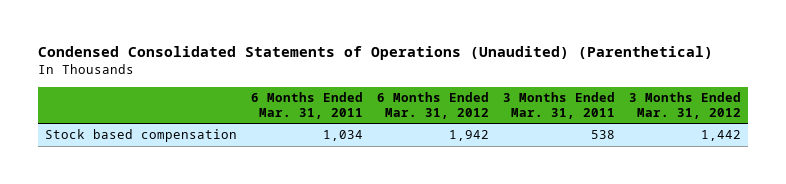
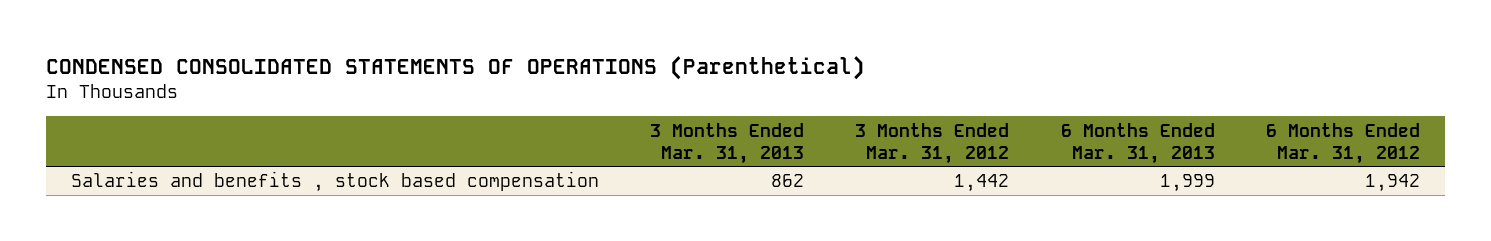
- Condensed Consolidated Statements of Operations (Unaudited) (Parenthetical)
+ CONDENSED CONSOLIDATED STATEMENTS OF OPERATIONS (Parenthetical)
- | 6 Months Ended Mar. 31, 2011 | 6 Months Ended Mar. 31, 2012 | 3 Months Ended Mar. 31, 2011 | 3 Months Ended Mar. 31, 2012
+ | 3 Months Ended Mar. 31, 2013 | 3 Months Ended Mar. 31, 2012 | 6 Months Ended Mar. 31, 2013 | 6 Months Ended Mar. 31, 2012
- Stock based compensation | 1,034 | 1,942 | 538 | 1,442
+ Salaries and benefits , stock based compensation | 862 | 1,442 | 1,999 | 1,942

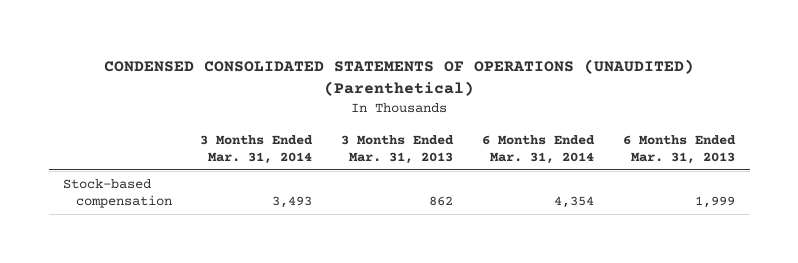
- CONDENSED CONSOLIDATED STATEMENTS OF OPERATIONS (Parenthetical)
+ CONDENSED CONSOLIDATED STATEMENTS OF OPERATIONS (UNAUDITED) (Parenthetical)
- | 3 Months Ended Mar. 31, 2013 | 3 Months Ended Mar. 31, 2012 | 6 Months Ended Mar. 31, 2013 | 6 Months Ended Mar. 31, 2012
+ | 3 Months Ended Mar. 31, 2014 | 3 Months Ended Mar. 31, 2013 | 6 Months Ended Mar. 31, 2014 | 6 Months Ended Mar. 31, 2013
- Salaries and benefits , stock based compensation | 862 | 1,442 | 1,999 | 1,942
+ Stock-based compensation | 3,493 | 862 | 4,354 | 1,999

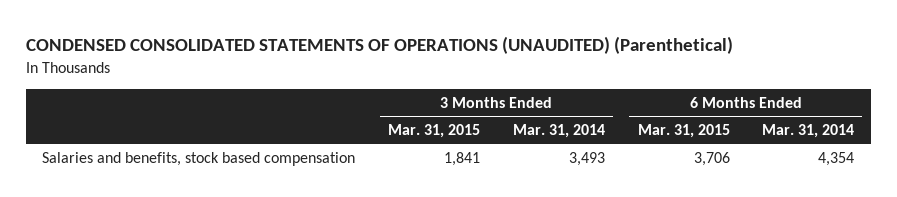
- | 3 Months Ended Mar. 31, 2014 | 3 Months Ended Mar. 31, 2013 | 6 Months Ended Mar. 31, 2014 | 6 Months Ended Mar. 31, 2013
+ | 3 Months Ended Mar. 31, 2015 | 3 Months Ended Mar. 31, 2014 | 6 Months Ended Mar. 31, 2015 | 6 Months Ended Mar. 31, 2014
- Stock-based compensation | 3,493 | 862 | 4,354 | 1,999
+ Salaries and benefits, stock based compensation | 1,841 | 3,493 | 3,706 | 4,354

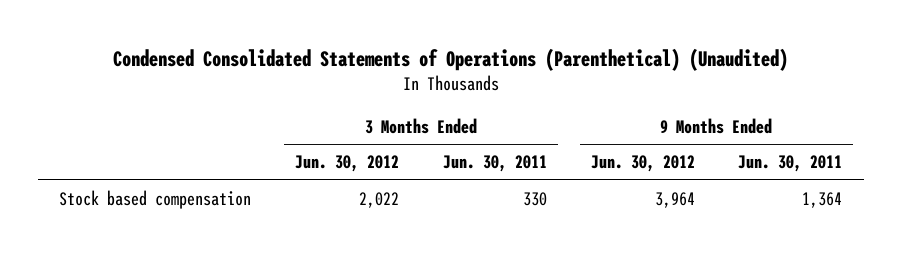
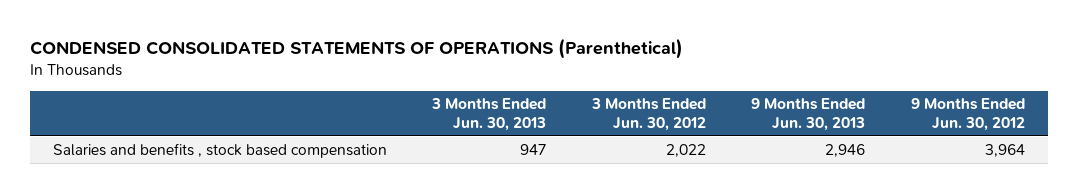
- Condensed Consolidated Statements of Operations (Parenthetical) (Unaudited)
+ CONDENSED CONSOLIDATED STATEMENTS OF OPERATIONS (Parenthetical)
- | 3 Months Ended Jun. 30, 2012 | 3 Months Ended Jun. 30, 2011 | 9 Months Ended Jun. 30, 2012 | 9 Months Ended Jun. 30, 2011
+ | 3 Months Ended Jun. 30, 2013 | 3 Months Ended Jun. 30, 2012 | 9 Months Ended Jun. 30, 2013 | 9 Months Ended Jun. 30, 2012
- Stock based compensation | 2,022 | 330 | 3,964 | 1,364
+ Salaries and benefits , stock based compensation | 947 | 2,022 | 2,946 | 3,964

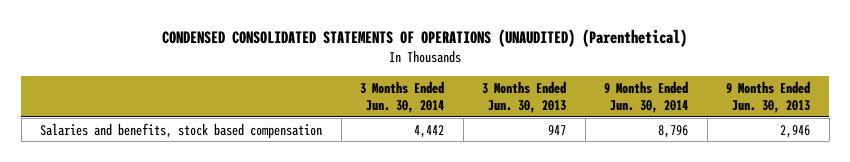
- CONDENSED CONSOLIDATED STATEMENTS OF OPERATIONS (Parenthetical)
+ CONDENSED CONSOLIDATED STATEMENTS OF OPERATIONS (UNAUDITED) (Parenthetical)
- | 3 Months Ended Jun. 30, 2013 | 3 Months Ended Jun. 30, 2012 | 9 Months Ended Jun. 30, 2013 | 9 Months Ended Jun. 30, 2012
+ | 3 Months Ended Jun. 30, 2014 | 3 Months Ended Jun. 30, 2013 | 9 Months Ended Jun. 30, 2014 | 9 Months Ended Jun. 30, 2013
- Salaries and benefits , stock based compensation | 947 | 2,022 | 2,946 | 3,964
+ Salaries and benefits, stock based compensation | 4,442 | 947 | 8,796 | 2,946

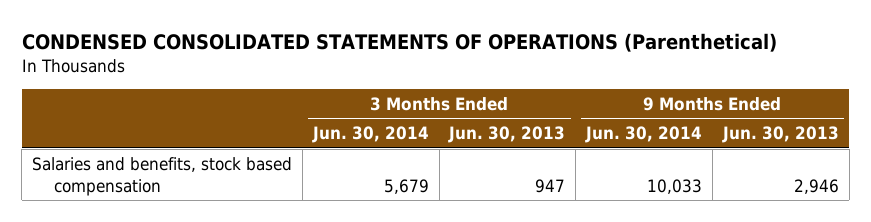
- CONDENSED CONSOLIDATED STATEMENTS OF OPERATIONS (UNAUDITED) (Parenthetical)
+ CONDENSED CONSOLIDATED STATEMENTS OF OPERATIONS (Parenthetical)
- Salaries and benefits, stock based compensation | 4,442 | 947 | 8,796 | 2,946
+ Salaries and benefits, stock based compensation | 5,679 | 947 | 10,033 | 2,946

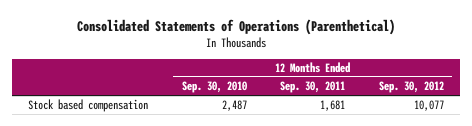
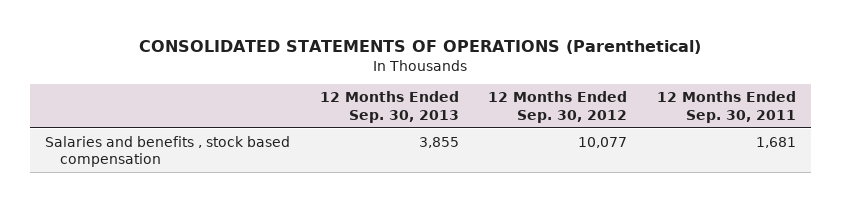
- Consolidated Statements of Operations (Parenthetical)
+ CONSOLIDATED STATEMENTS OF OPERATIONS (Parenthetical)
- | 12 Months Ended Sep. 30, 2010 | 12 Months Ended Sep. 30, 2011 | 12 Months Ended Sep. 30, 2012
+ | 12 Months Ended Sep. 30, 2013 | 12 Months Ended Sep. 30, 2012 | 12 Months Ended Sep. 30, 2011
- Stock based compensation | 2,487 | 1,681 | 10,077
+ Salaries and benefits , stock based compensation | 3,855 | 10,077 | 1,681

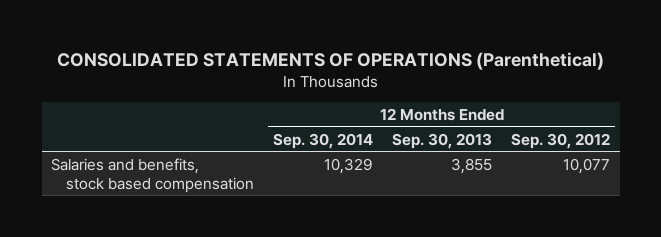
- | 12 Months Ended Sep. 30, 2013 | 12 Months Ended Sep. 30, 2012 | 12 Months Ended Sep. 30, 2011
+ | 12 Months Ended Sep. 30, 2014 | 12 Months Ended Sep. 30, 2013 | 12 Months Ended Sep. 30, 2012
- Salaries and benefits , stock based compensation | 3,855 | 10,077 | 1,681
+ Salaries and benefits, stock based compensation | 10,329 | 3,855 | 10,077

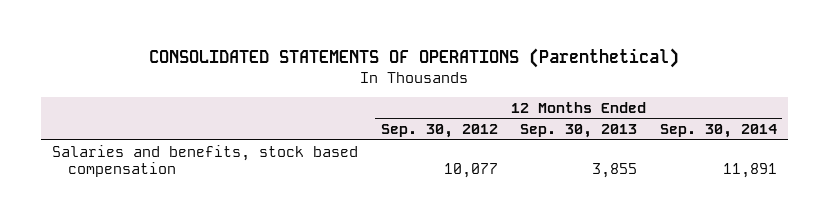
- | 12 Months Ended Sep. 30, 2014 | 12 Months Ended Sep. 30, 2013 | 12 Months Ended Sep. 30, 2012
+ | 12 Months Ended Sep. 30, 2012 | 12 Months Ended Sep. 30, 2013 | 12 Months Ended Sep. 30, 2014
- Salaries and benefits, stock based compensation | 10,329 | 3,855 | 10,077
+ Salaries and benefits, stock based compensation | 10,077 | 3,855 | 11,891

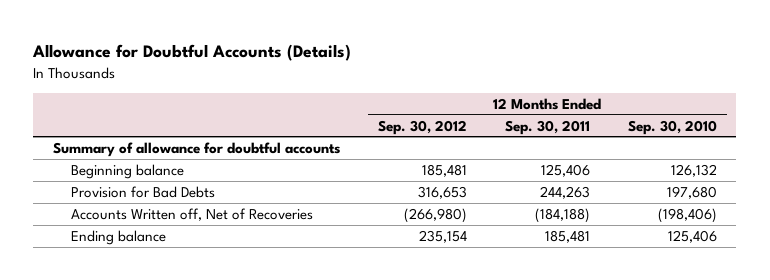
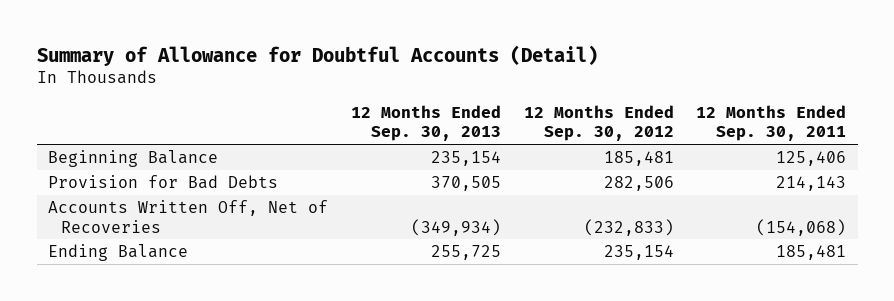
- Allowance for Doubtful Accounts (Details)
+ Summary of Allowance for Doubtful Accounts (Detail)
- | 12 Months Ended Sep. 30, 2012 | 12 Months Ended Sep. 30, 2011 | 12 Months Ended Sep. 30, 2010
+ | 12 Months Ended Sep. 30, 2013 | 12 Months Ended Sep. 30, 2012 | 12 Months Ended Sep. 30, 2011
- Summary of allowance for doubtful accounts
- Beginning balance | 185,481 | 125,406 | 126,132
- Provision for Bad Debts | 316,653 | 244,263 | 197,680
- Accounts Written off, Net of Recoveries | (266,980) | (184,188) | (198,406)
- Ending balance | 235,154 | 185,481 | 125,406
+ Beginning Balance | 235,154 | 185,481 | 125,406
+ Provision for Bad Debts | 370,505 | 282,506 | 214,143
+ Accounts Written Off, Net of Recoveries | (349,934) | (232,833) | (154,068)
+ Ending Balance | 255,725 | 235,154 | 185,481

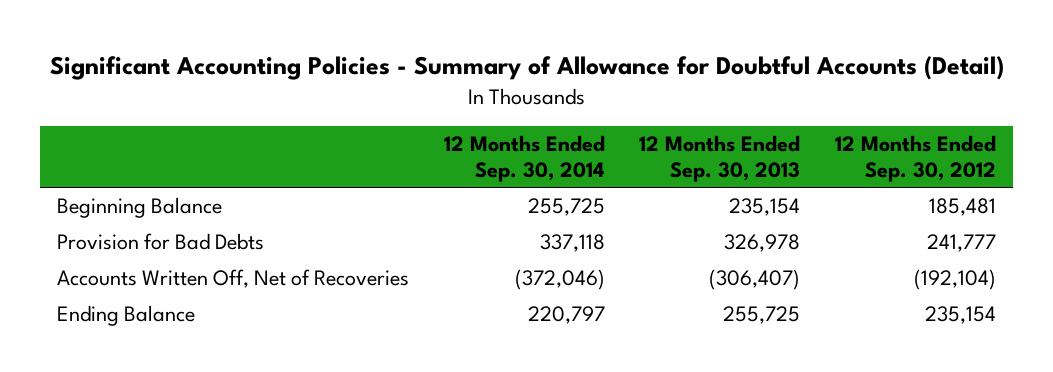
- Summary of Allowance for Doubtful Accounts (Detail)
+ Significant Accounting Policies - Summary of Allowance for Doubtful Accounts (Detail)
- | 12 Months Ended Sep. 30, 2013 | 12 Months Ended Sep. 30, 2012 | 12 Months Ended Sep. 30, 2011
+ | 12 Months Ended Sep. 30, 2014 | 12 Months Ended Sep. 30, 2013 | 12 Months Ended Sep. 30, 2012
- Provision for Bad Debts | 370,505 | 282,506 | 214,143
- Accounts Written Off, Net of Recoveries | (349,934) | (232,833) | (154,068)
+ Provision for Bad Debts | 337,118 | 326,978 | 241,777
+ Accounts Written Off, Net of Recoveries | (372,046) | (306,407) | (192,104)

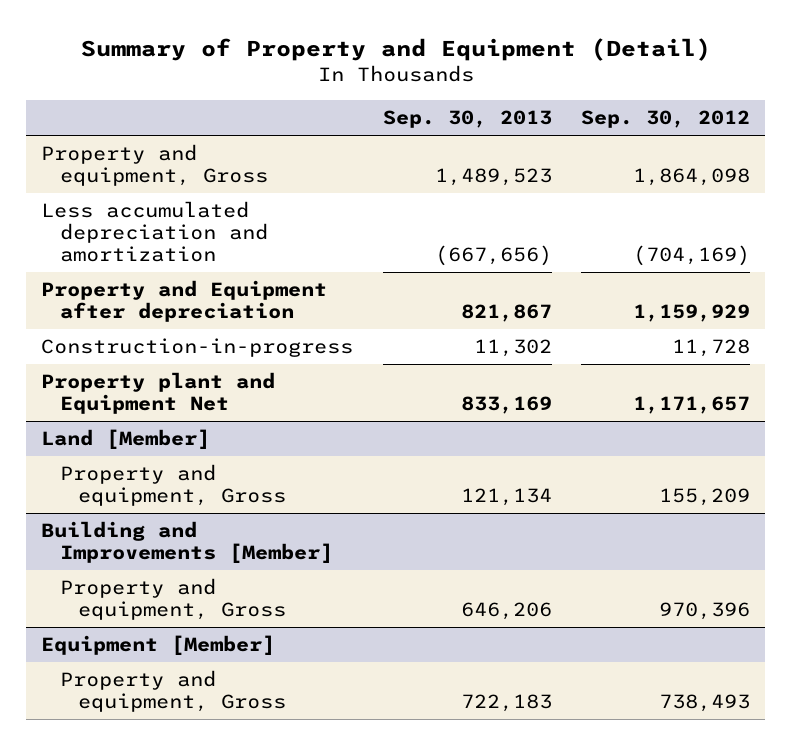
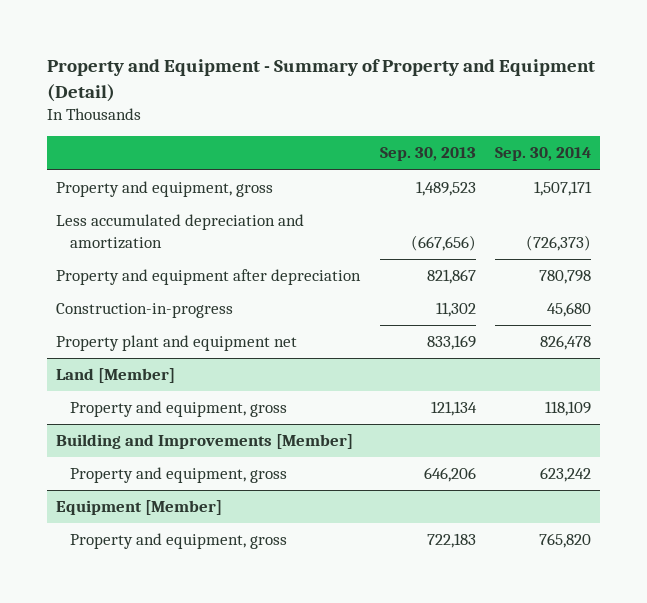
- Summary of Property and Equipment (Detail)
+ Property and Equipment - Summary of Property and Equipment (Detail)
- | Sep. 30, 2013 | Sep. 30, 2012
+ | Sep. 30, 2013 | Sep. 30, 2014
- Property and equipment, Gross | 1,489,523 | 1,864,098
+ Property and equipment, gross | 1,489,523 | 1,507,171
- Property and Equipment after depreciation | 821,867 | 1,159,929
+ Property and equipment after depreciation | 821,867 | 780,798
- Property plant and Equipment Net | 833,169 | 1,171,657
+ Property plant and equipment net | 833,169 | 826,478
@ Land [Member]
- Property and equipment, Gross | 121,134 | 155,209
+ Property and equipment, gross | 121,134 | 118,109
@ Building and Improvements [Member]
- Property and equipment, Gross | 646,206 | 970,396
+ Property and equipment, gross | 646,206 | 623,242
@ Equipment [Member]
- Property and equipment, Gross | 722,183 | 738,493
+ Property and equipment, gross | 722,183 | 765,820

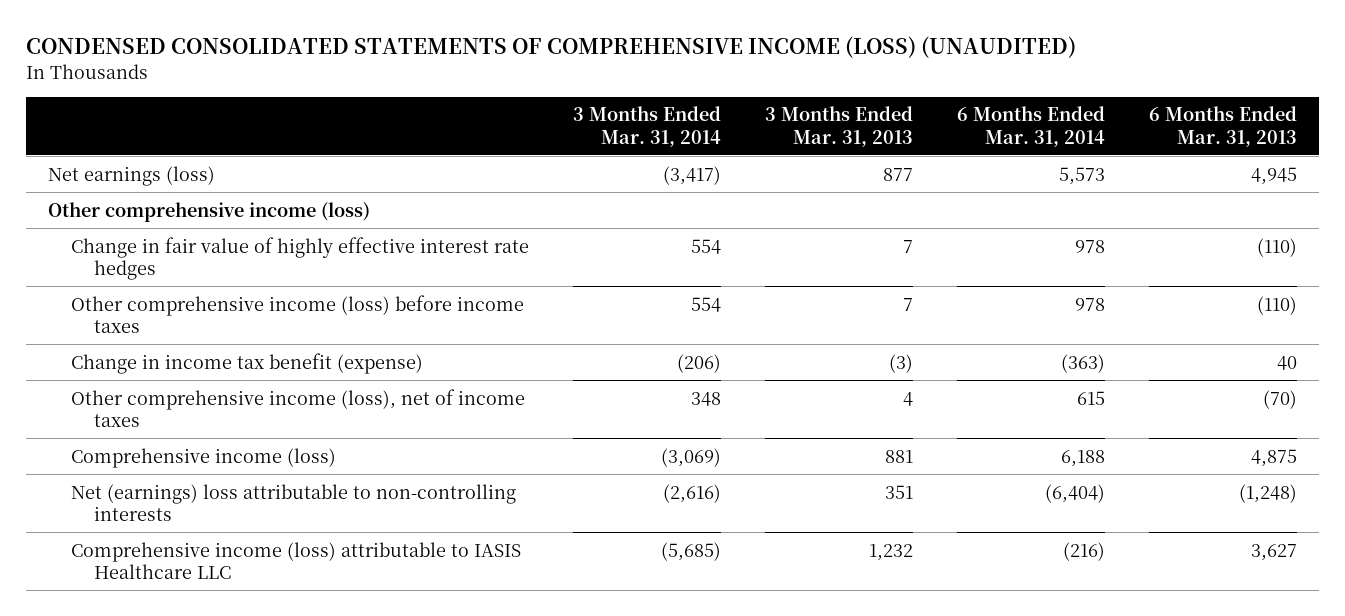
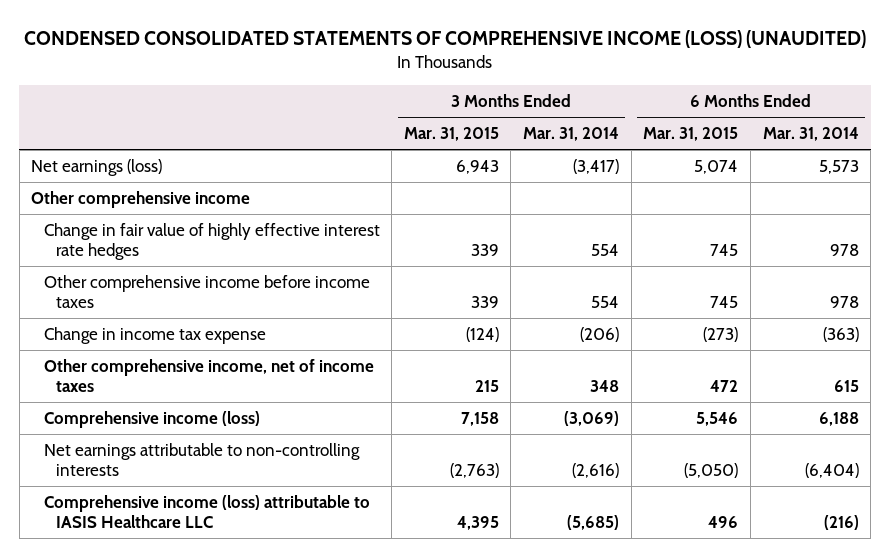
- | 3 Months Ended Mar. 31, 2014 | 3 Months Ended Mar. 31, 2013 | 6 Months Ended Mar. 31, 2014 | 6 Months Ended Mar. 31, 2013
+ | 3 Months Ended Mar. 31, 2015 | 3 Months Ended Mar. 31, 2014 | 6 Months Ended Mar. 31, 2015 | 6 Months Ended Mar. 31, 2014
- Other comprehensive income (loss)
+ Other comprehensive income
- Other comprehensive income (loss) before income taxes | 554 | 7 | 978 | (110)
- Change in income tax benefit (expense) | (206) | (3) | (363) | 40
- Other comprehensive income (loss), net of income taxes | 348 | 4 | 615 | (70)
+ Other comprehensive income before income taxes | 339 | 554 | 745 | 978
+ Change in income tax expense | (124) | (206) | (273) | (363)
+ Other comprehensive income, net of income taxes | 215 | 348 | 472 | 615
- Net (earnings) loss attributable to non-controlling interests | (2,616) | 351 | (6,404) | (1,248)
+ Net earnings attributable to non-controlling interests | (2,763) | (2,616) | (5,050) | (6,404)

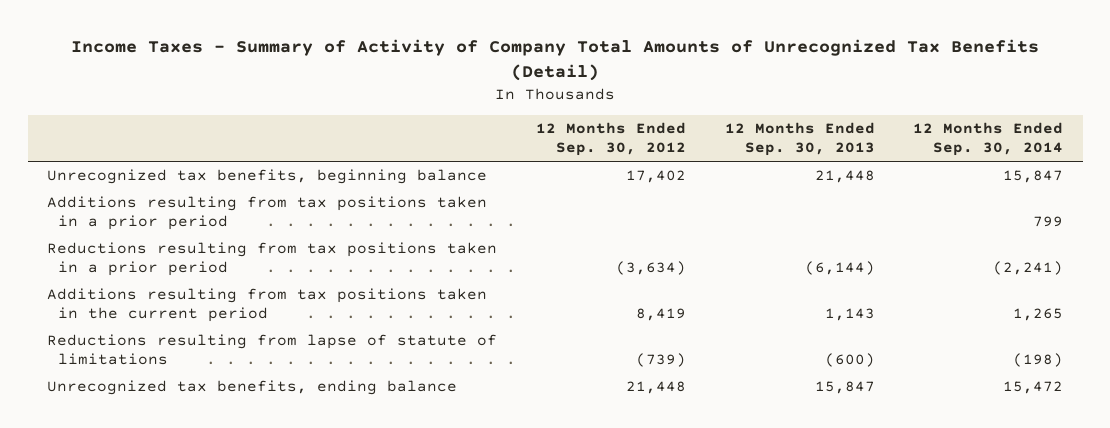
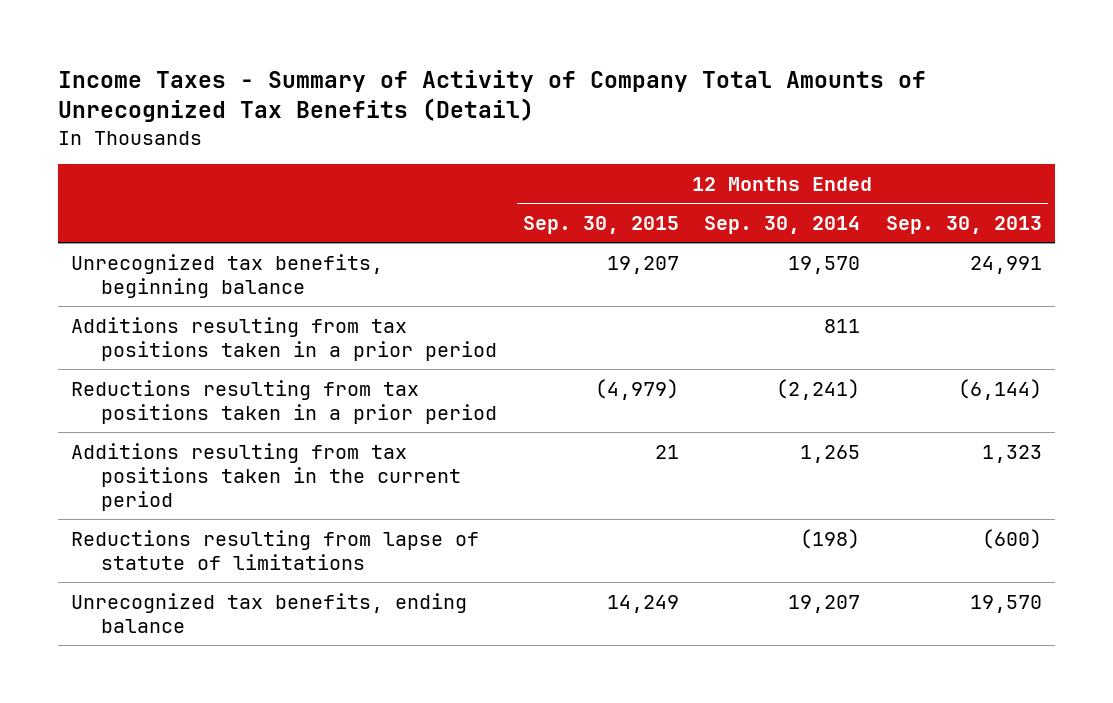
- | 12 Months Ended Sep. 30, 2012 | 12 Months Ended Sep. 30, 2013 | 12 Months Ended Sep. 30, 2014
+ | 12 Months Ended Sep. 30, 2015 | 12 Months Ended Sep. 30, 2014 | 12 Months Ended Sep. 30, 2013
- Unrecognized tax benefits, beginning balance | 17,402 | 21,448 | 15,847
- Additions resulting from tax positions taken in a prior period | | | 799
+ Unrecognized tax benefits, beginning balance | 19,207 | 19,570 | 24,991
+ Additions resulting from tax positions taken in a prior period | | 811 |
- Additions resulting from tax positions taken in the current period | 8,419 | 1,143 | 1,265
+ Additions resulting from tax positions taken in the current period | 21 | 1,265 | 1,323
- Unrecognized tax benefits, ending balance | 21,448 | 15,847 | 15,472
+ Unrecognized tax benefits, ending balance | 14,249 | 19,207 | 19,570

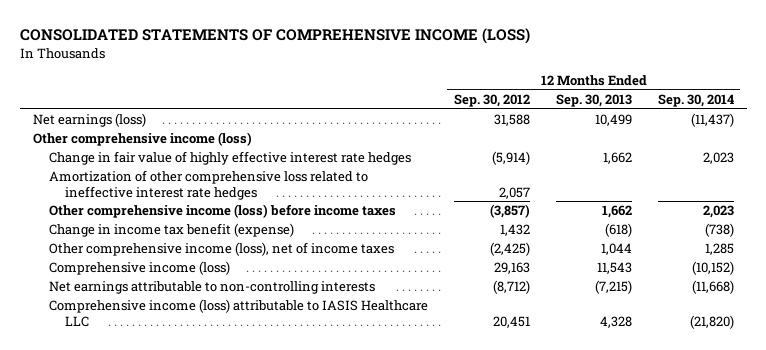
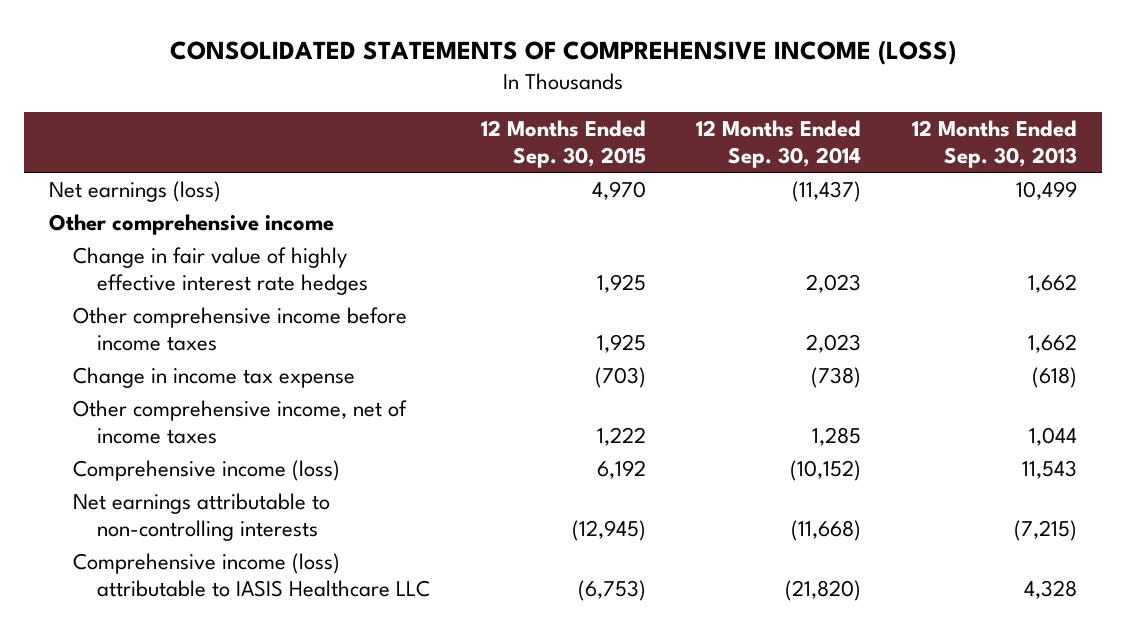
- | 12 Months Ended Sep. 30, 2012 | 12 Months Ended Sep. 30, 2013 | 12 Months Ended Sep. 30, 2014
+ | 12 Months Ended Sep. 30, 2015 | 12 Months Ended Sep. 30, 2014 | 12 Months Ended Sep. 30, 2013
- Other comprehensive income (loss)
+ Other comprehensive income
- Amortization of other comprehensive loss related to ineffective interest rate hedges | 2,057 | |
- Other comprehensive income (loss) before income taxes | (3,857) | 1,662 | 2,023
- Change in income tax benefit (expense) | 1,432 | (618) | (738)
- Other comprehensive income (loss), net of income taxes | (2,425) | 1,044 | 1,285
+ Other comprehensive income before income taxes | 1,925 | 2,023 | 1,662
+ Change in income tax expense | (703) | (738) | (618)
+ Other comprehensive income, net of income taxes | 1,222 | 1,285 | 1,044

